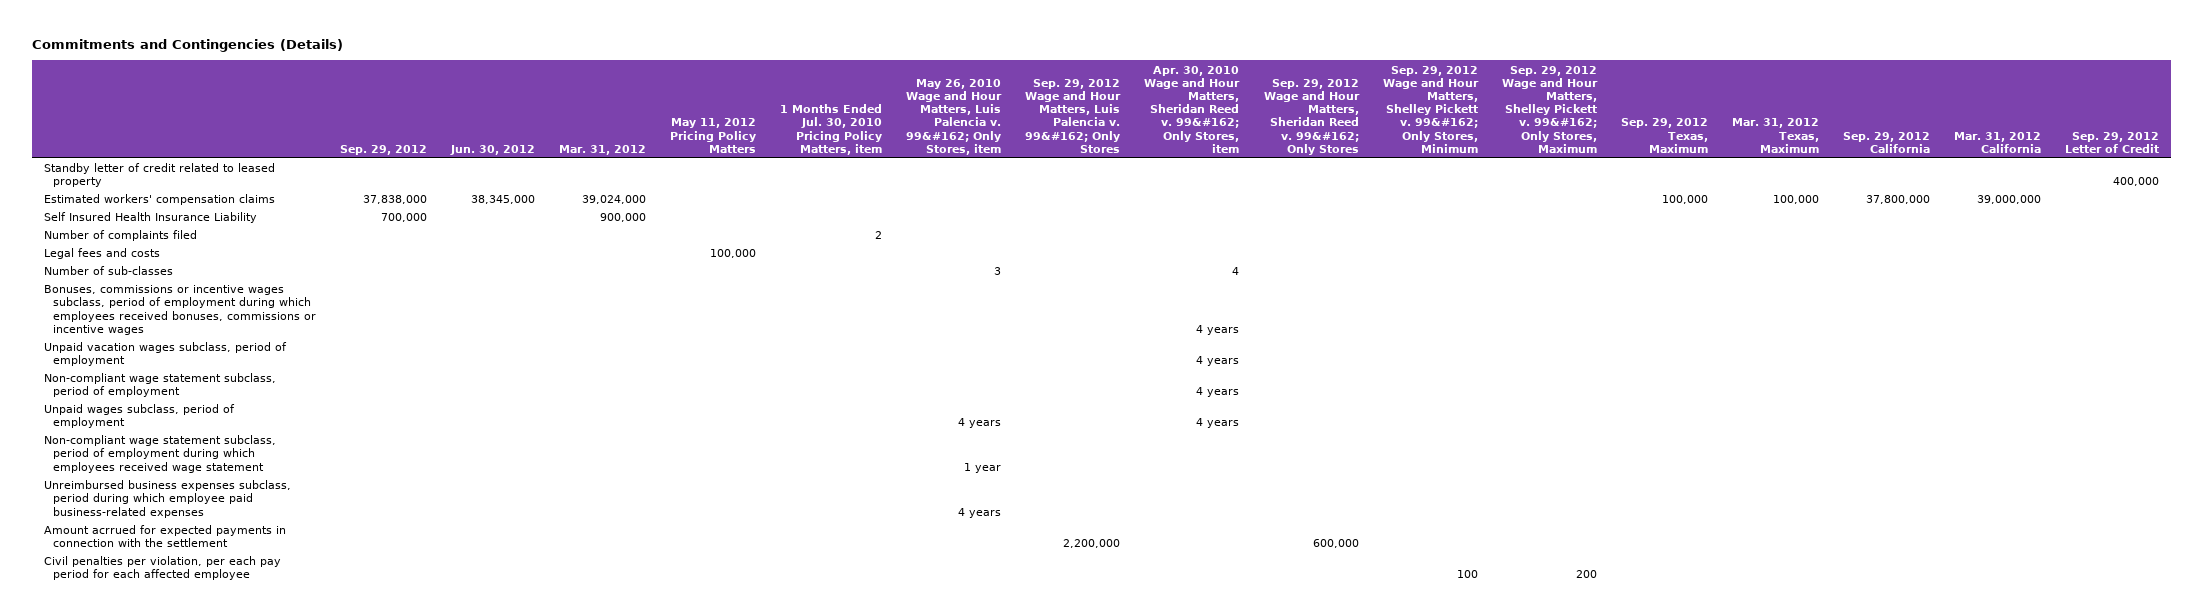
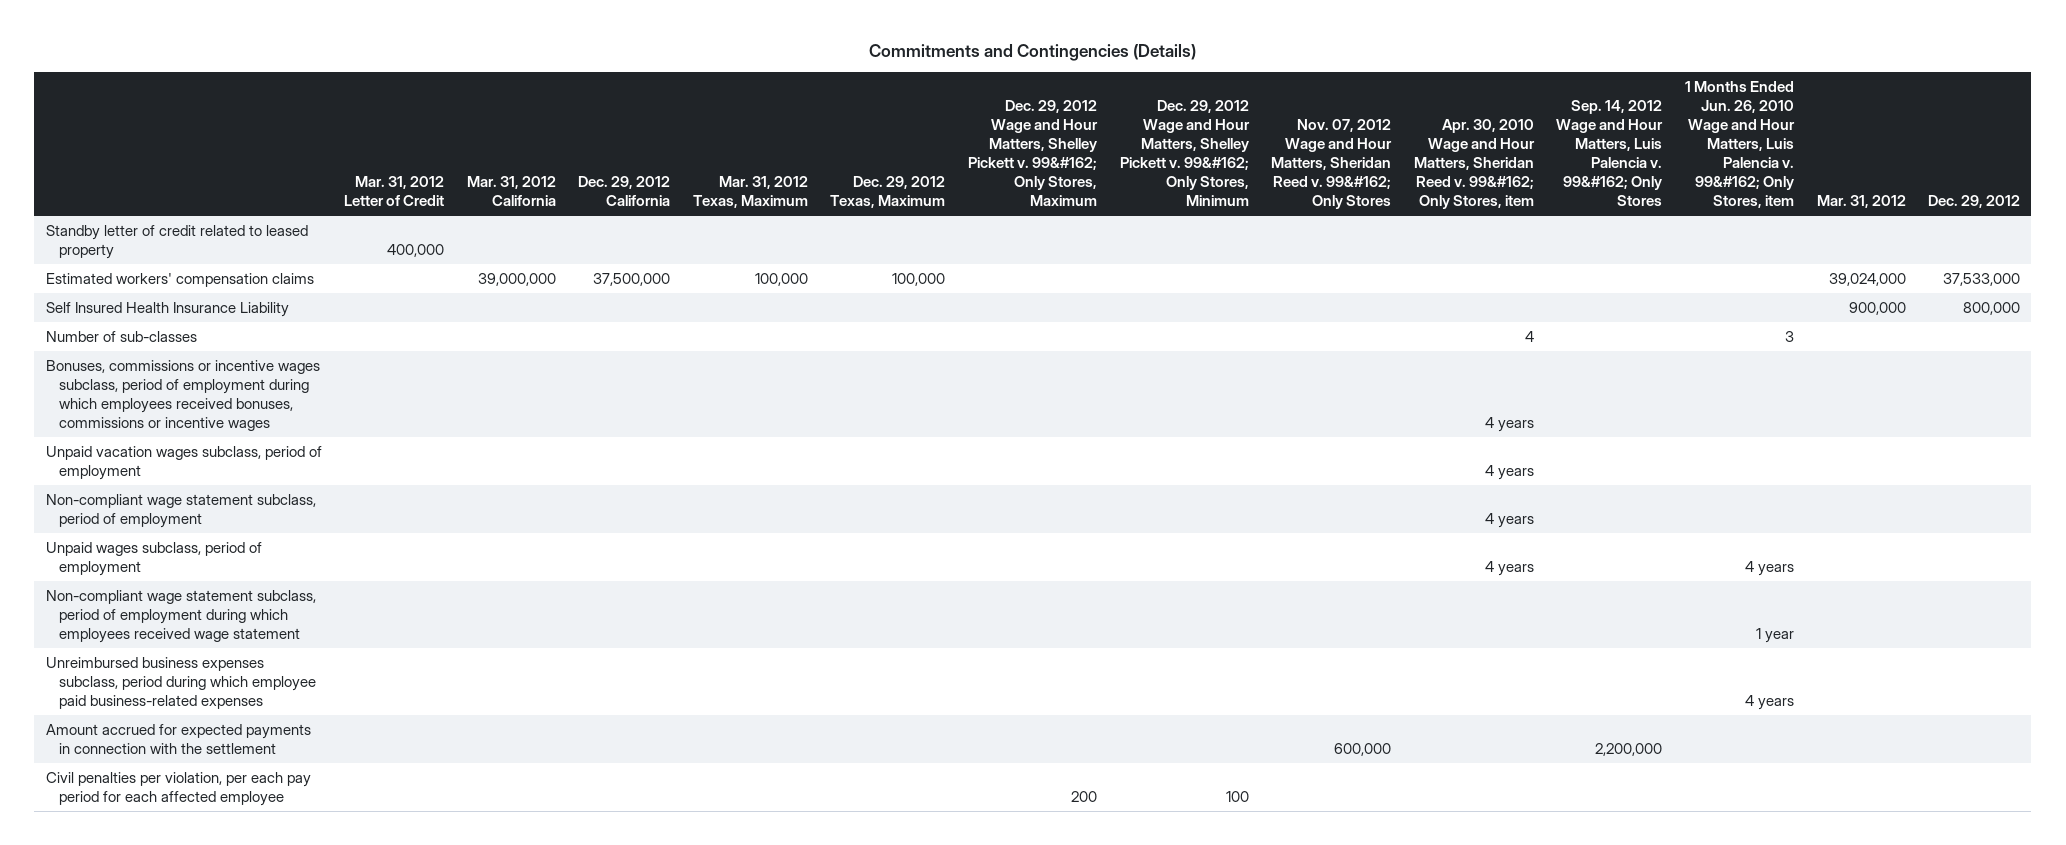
- | Sep. 29, 2012 | Jun. 30, 2012 | Mar. 31, 2012 | May 11, 2012 Pricing Policy Matters | 1 Months Ended Jul. 30, 2010 Pricing Policy Matters, item | May 26, 2010 Wage and Hour Matters, Luis Palencia v. 99&#162; Only Stores, item | Sep. 29, 2012 Wage and Hour Matters, Luis Palencia v. 99&#162; Only Stores | Apr. 30, 2010 Wage and Hour Matters, Sheridan Reed v. 99&#162; Only Stores, item | Sep. 29, 2012 Wage and Hour Matters, Sheridan Reed v. 99&#162; Only Stores | Sep. 29, 2012 Wage and Hour Matters, Shelley Pickett v. 99&#162; Only Stores, Minimum | Sep. 29, 2012 Wage and Hour Matters, Shelley Pickett v. 99&#162; Only Stores, Maximum | Sep. 29, 2012 Texas, Maximum | Mar. 31, 2012 Texas, Maximum | Sep. 29, 2012 California | Mar. 31, 2012 California | Sep. 29, 2012 Letter of Credit
+ | Mar. 31, 2012 Letter of Credit | Mar. 31, 2012 California | Dec. 29, 2012 California | Mar. 31, 2012 Texas, Maximum | Dec. 29, 2012 Texas, Maximum | Dec. 29, 2012 Wage and Hour Matters, Shelley Pickett v. 99&#162; Only Stores, Maximum | Dec. 29, 2012 Wage and Hour Matters, Shelley Pickett v. 99&#162; Only Stores, Minimum | Nov. 07, 2012 Wage and Hour Matters, Sheridan Reed v. 99&#162; Only Stores | Apr. 30, 2010 Wage and Hour Matters, Sheridan Reed v. 99&#162; Only Stores, item | Sep. 14, 2012 Wage and Hour Matters, Luis Palencia v. 99&#162; Only Stores | 1 Months Ended Jun. 26, 2010 Wage and Hour Matters, Luis Palencia v. 99&#162; Only Stores, item | Mar. 31, 2012 | Dec. 29, 2012
- Number of complaints filed | | | | | 2 | | | | | | | | | | |
- Legal fees and costs | | | | 100,000 | | | | | | | | | | | |
- Amount acrrued for expected payments in connection with the settlement | | | | | | | 2,200,000 | | 600,000 | | | | | | |
+ Amount accrued for expected payments in connection with the settlement | | | | | | | | 600,000 | | 2,200,000 | | |

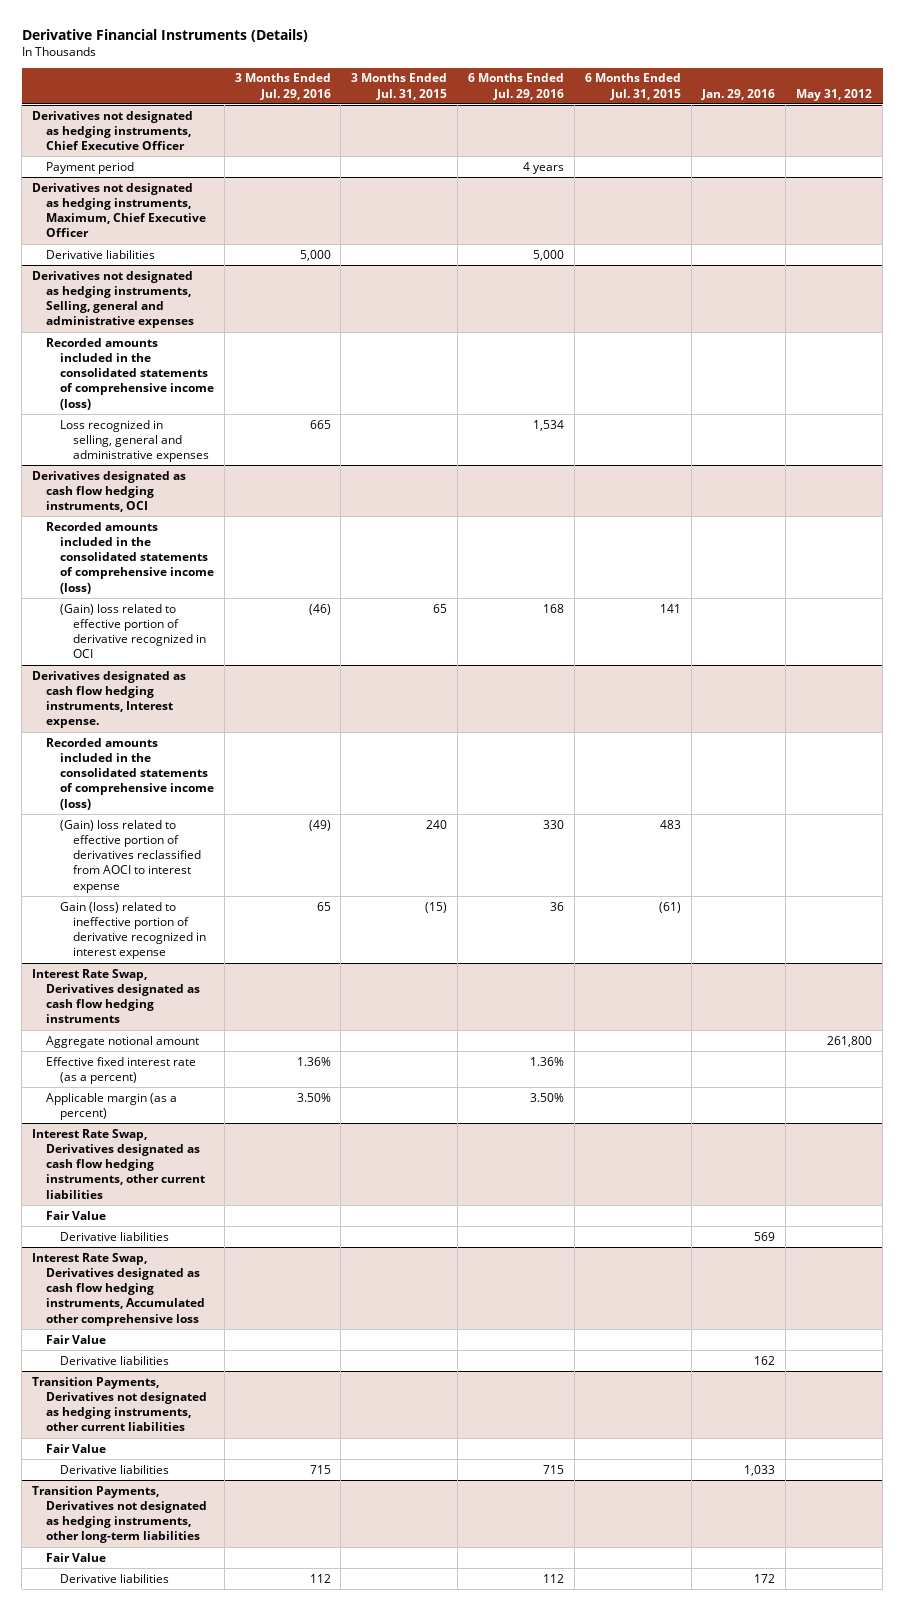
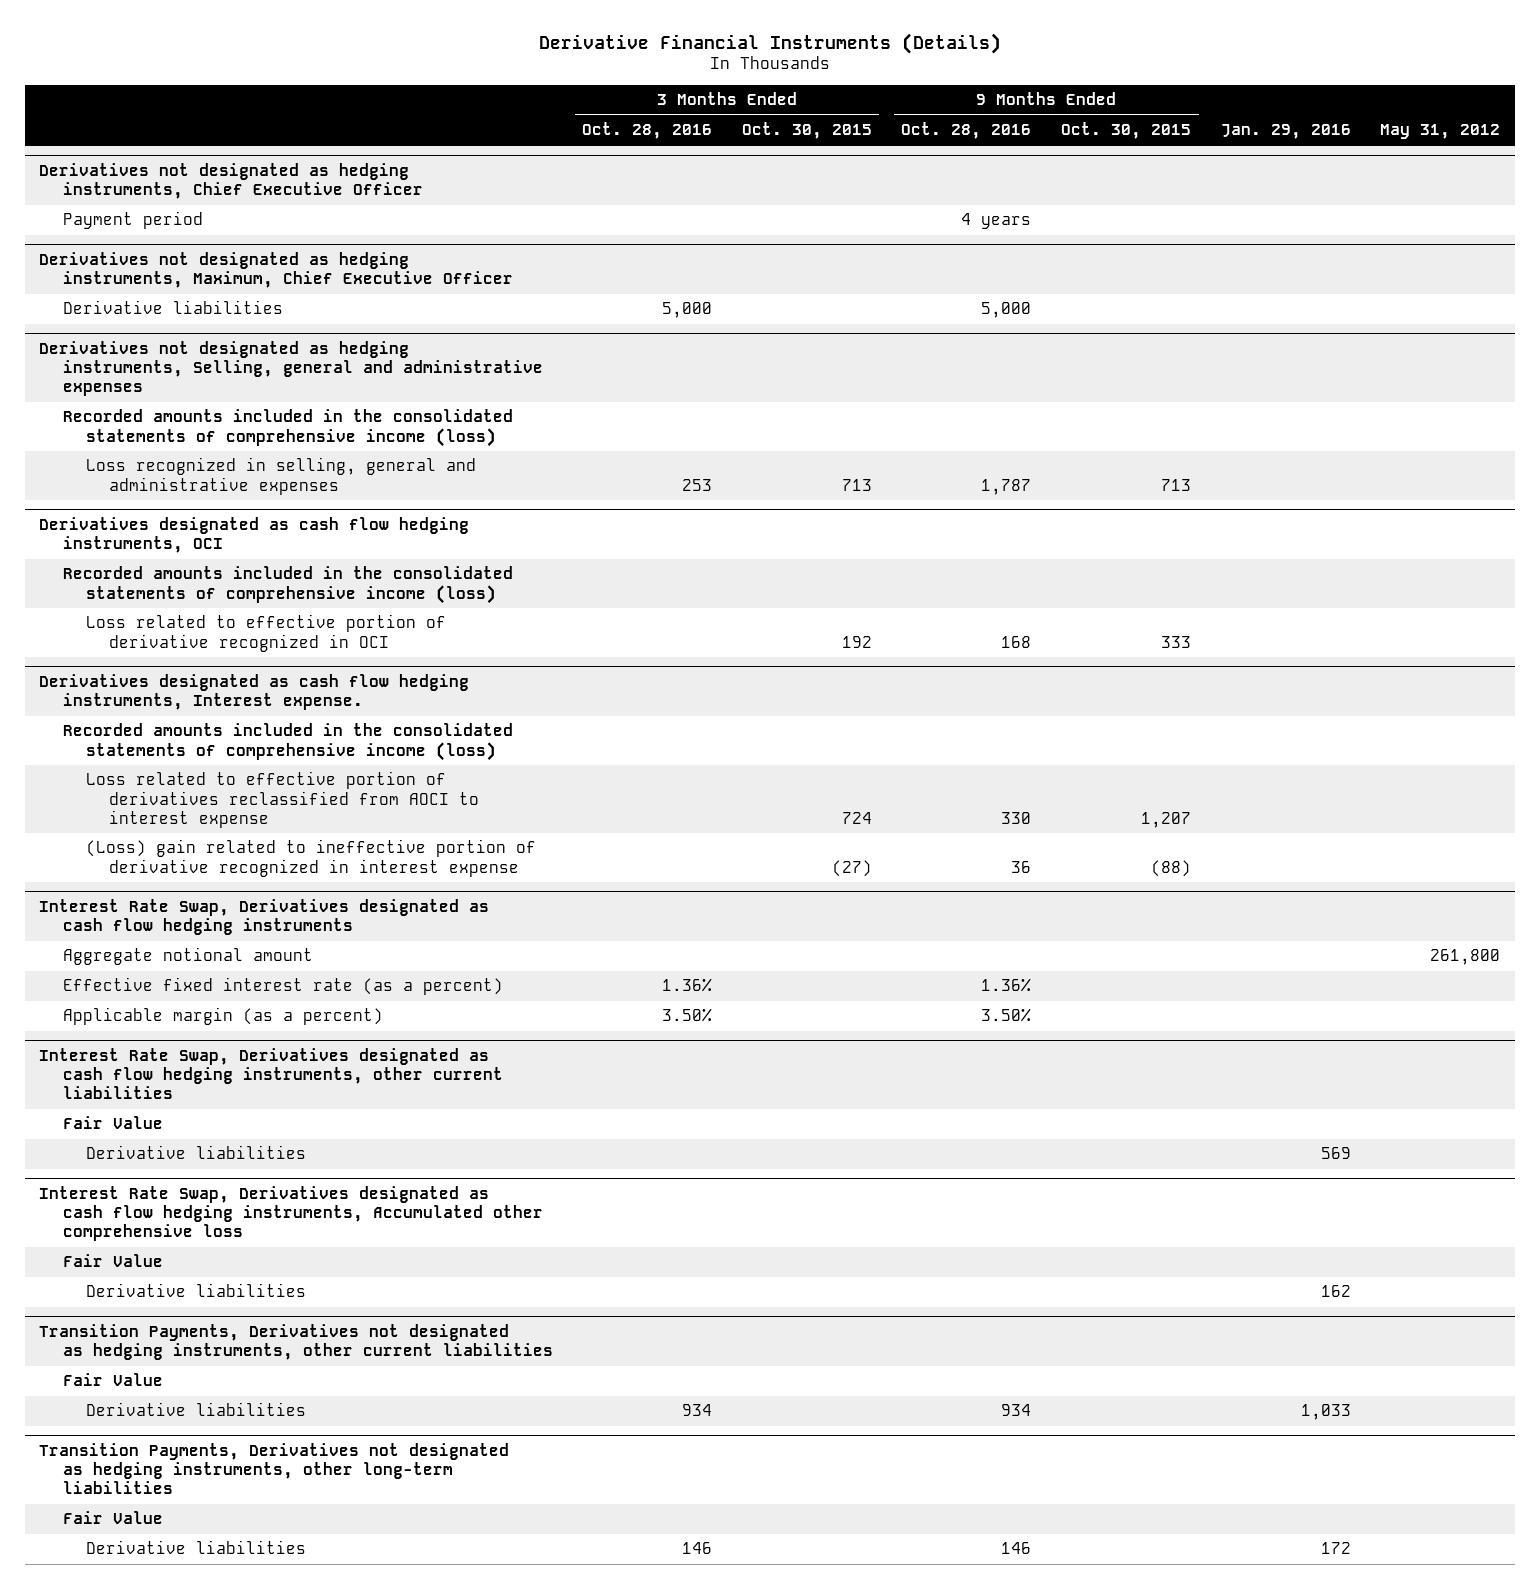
- | 3 Months Ended Jul. 29, 2016 | 3 Months Ended Jul. 31, 2015 | 6 Months Ended Jul. 29, 2016 | 6 Months Ended Jul. 31, 2015 | Jan. 29, 2016 | May 31, 2012
+ | 3 Months Ended Oct. 28, 2016 | 3 Months Ended Oct. 30, 2015 | 9 Months Ended Oct. 28, 2016 | 9 Months Ended Oct. 30, 2015 | Jan. 29, 2016 | May 31, 2012
@ Derivatives designated as cash flow hedging instruments, OCI
- (Gain) loss related to effective portion of derivative recognized in OCI | (46) | 65 | 168 | 141 | |
+ Loss related to effective portion of derivative recognized in OCI | | 192 | 168 | 333 | |
@ Derivatives designated as cash flow hedging instruments, Interest expense.
- (Gain) loss related to effective portion of derivatives reclassified from AOCI to interest expense | (49) | 240 | 330 | 483 | |
- Gain (loss) related to ineffective portion of derivative recognized in interest expense | 65 | (15) | 36 | (61) | |
+ Loss related to effective portion of derivatives reclassified from AOCI to interest expense | | 724 | 330 | 1,207 | |
+ (Loss) gain related to ineffective portion of derivative recognized in interest expense | | (27) | 36 | (88) | |

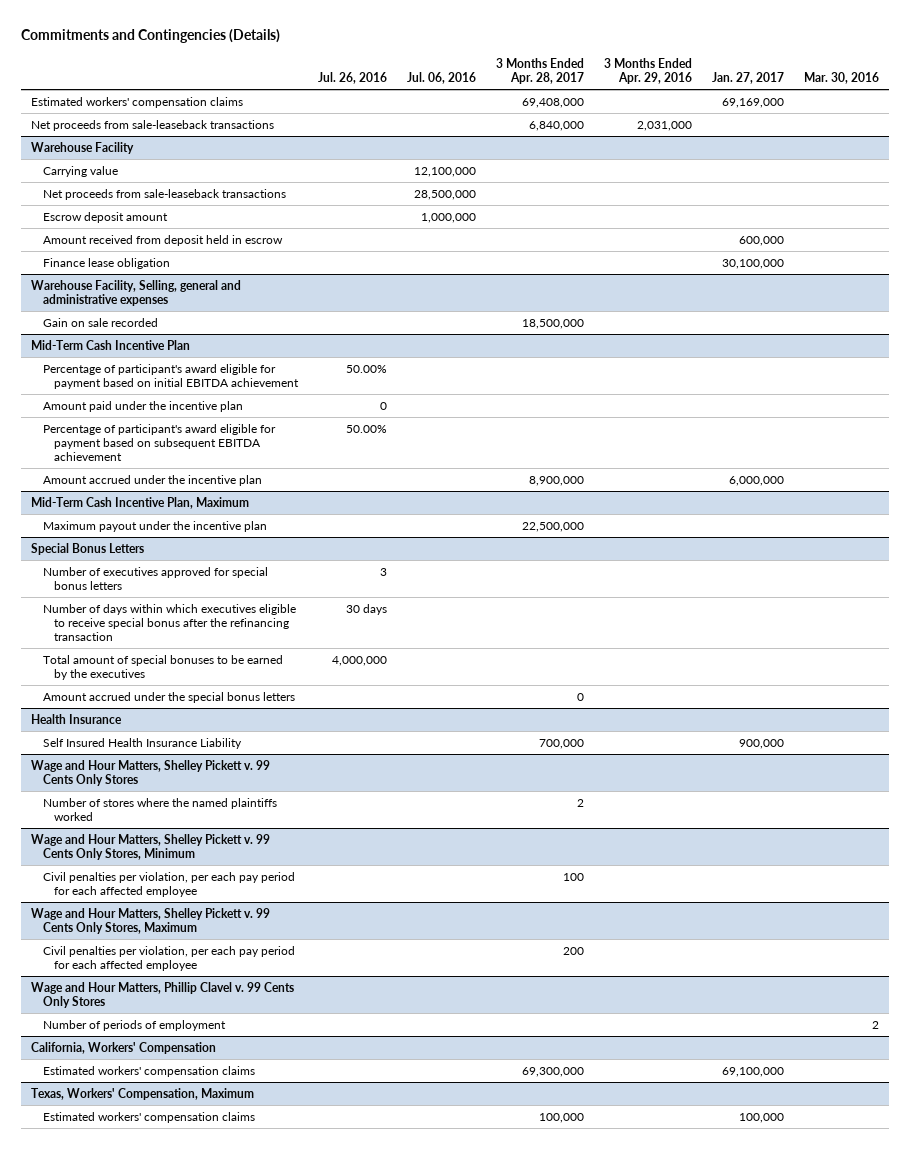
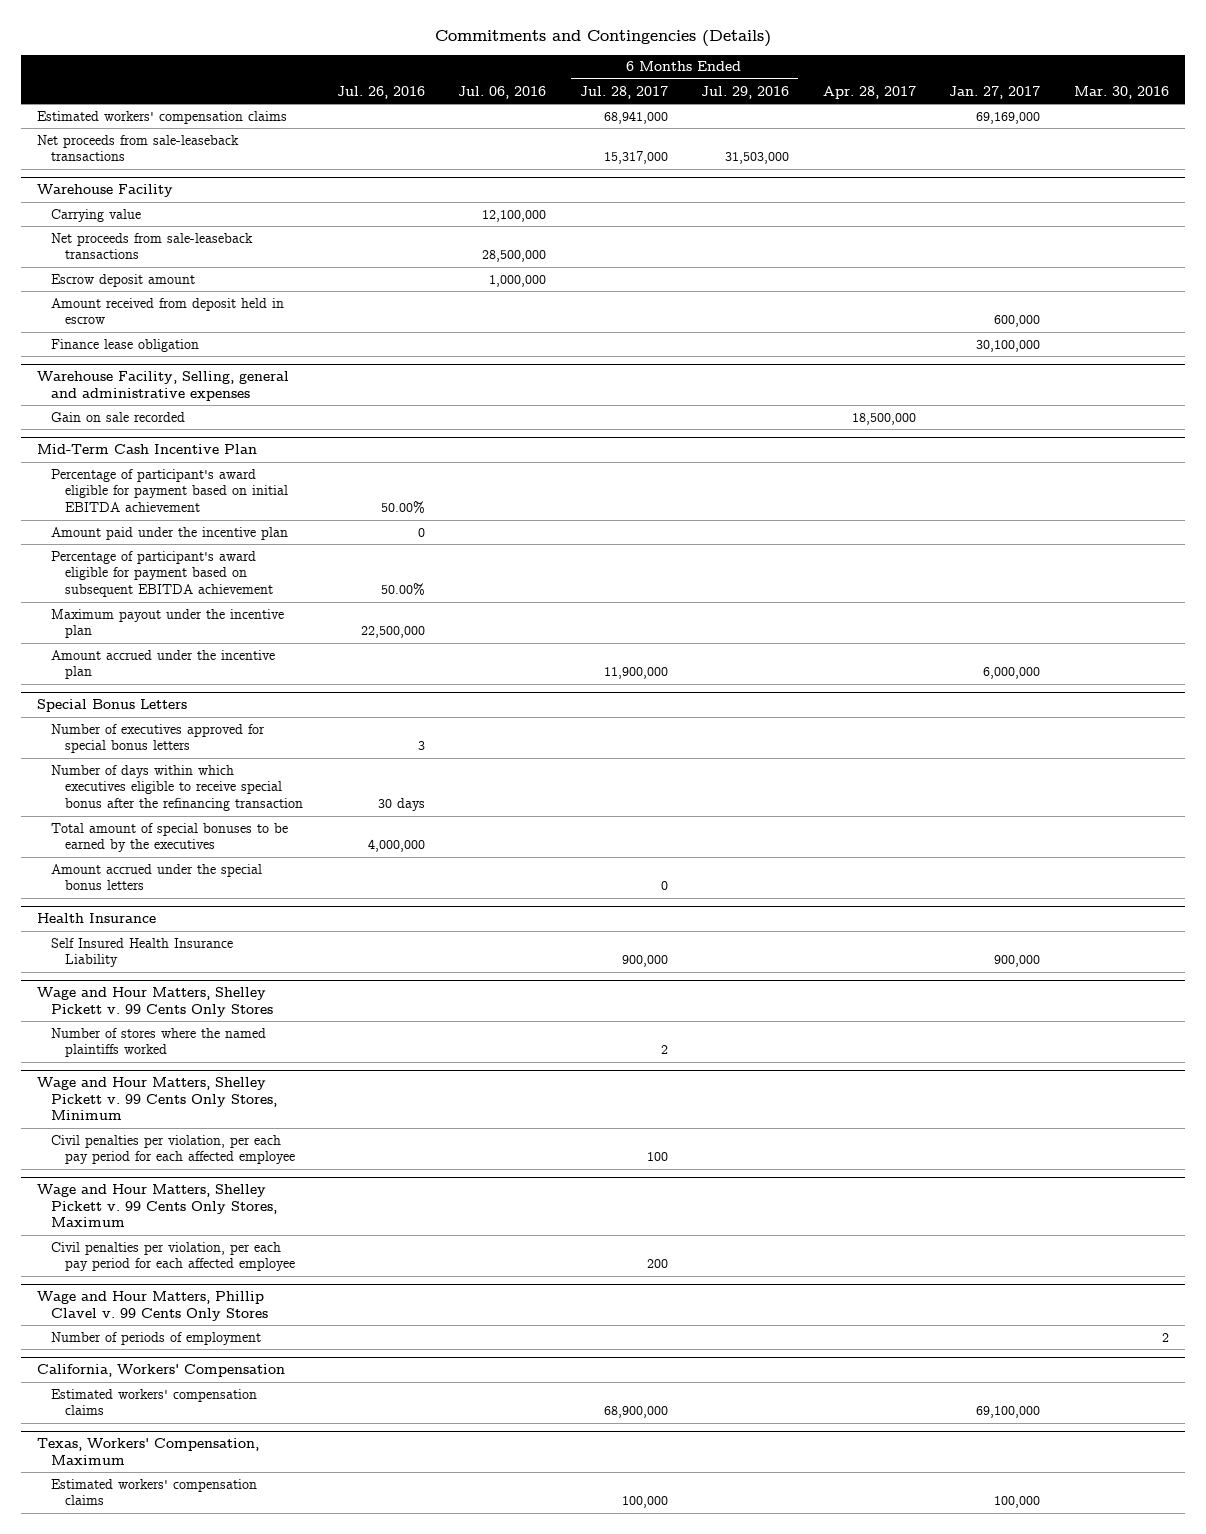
- | Jul. 26, 2016 | Jul. 06, 2016 | 3 Months Ended Apr. 28, 2017 | 3 Months Ended Apr. 29, 2016 | Jan. 27, 2017 | Mar. 30, 2016
+ | Jul. 26, 2016 | Jul. 06, 2016 | 6 Months Ended Jul. 28, 2017 | 6 Months Ended Jul. 29, 2016 | Apr. 28, 2017 | Jan. 27, 2017 | Mar. 30, 2016
@ Mid-Term Cash Incentive Plan
+ Maximum payout under the incentive plan | 22,500,000 | | | | | |
- Mid-Term Cash Incentive Plan, Maximum
- Maximum payout under the incentive plan | | | 22,500,000 | | |

